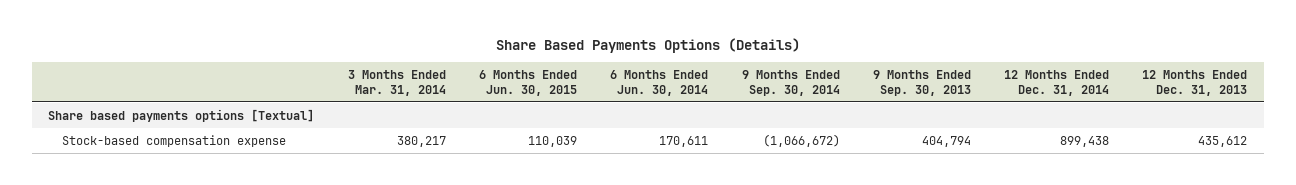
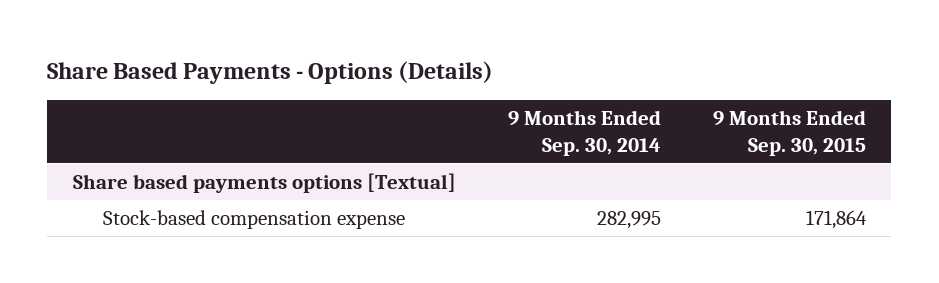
- Share Based Payments Options (Details)
+ Share Based Payments - Options (Details)
- | 3 Months Ended Mar. 31, 2014 | 6 Months Ended Jun. 30, 2015 | 6 Months Ended Jun. 30, 2014 | 9 Months Ended Sep. 30, 2014 | 9 Months Ended Sep. 30, 2013 | 12 Months Ended Dec. 31, 2014 | 12 Months Ended Dec. 31, 2013
+ | 9 Months Ended Sep. 30, 2014 | 9 Months Ended Sep. 30, 2015
- Stock-based compensation expense | 380,217 | 110,039 | 170,611 | (1,066,672) | 404,794 | 899,438 | 435,612
+ Stock-based compensation expense | 282,995 | 171,864

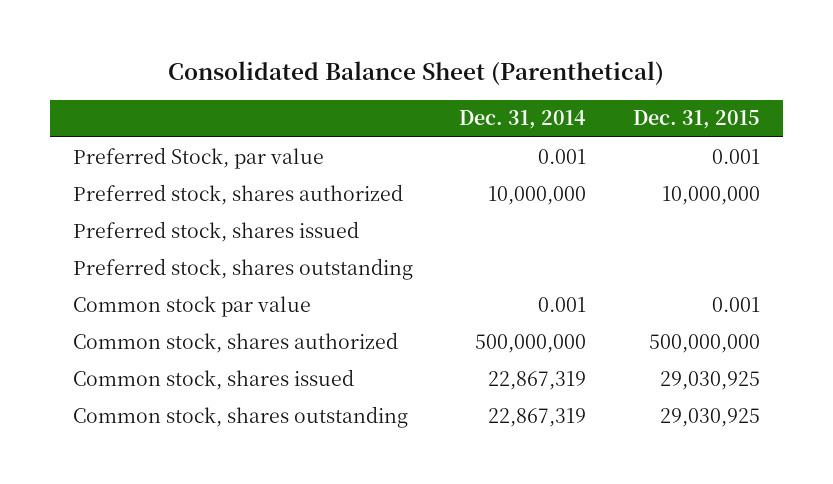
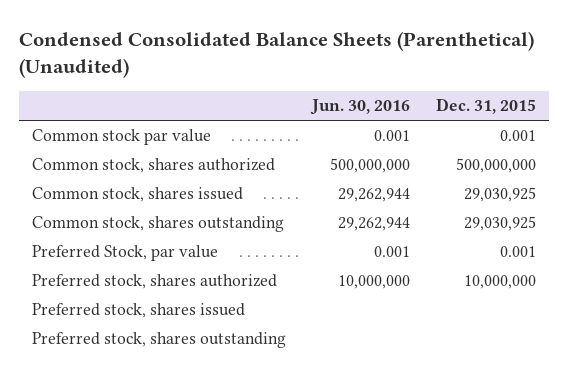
- Consolidated Balance Sheet (Parenthetical)
+ Condensed Consolidated Balance Sheets (Parenthetical) (Unaudited)
- | Dec. 31, 2014 | Dec. 31, 2015
+ | Jun. 30, 2016 | Dec. 31, 2015
moved down: Preferred Stock, par value | 0.001 | 0.001
moved down: Preferred stock, shares authorized | 10,000,000 | 10,000,000
moved down: Preferred stock, shares issued
moved down: Preferred stock, shares outstanding

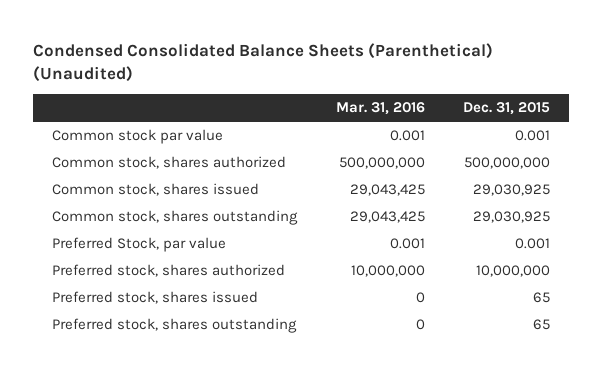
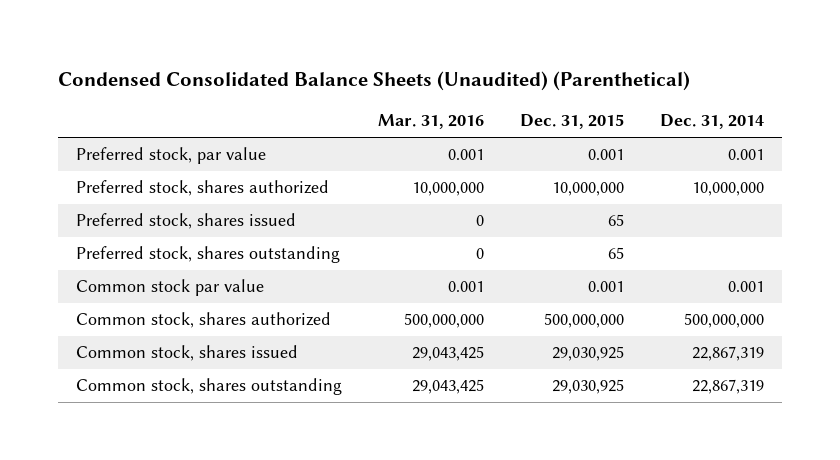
- Condensed Consolidated Balance Sheets (Parenthetical) (Unaudited)
+ Condensed Consolidated Balance Sheets (Unaudited) (Parenthetical)
- | Mar. 31, 2016 | Dec. 31, 2015
+ | Mar. 31, 2016 | Dec. 31, 2015 | Dec. 31, 2014
+ Preferred stock, par value | 0.001 | 0.001 | 0.001
moved up: Preferred stock, shares authorized | 10,000,000 | 10,000,000 | 10,000,000
moved up: Preferred stock, shares issued | 0 | 65 |
moved up: Preferred stock, shares outstanding | 0 | 65 |
- Preferred Stock, par value | 0.001 | 0.001

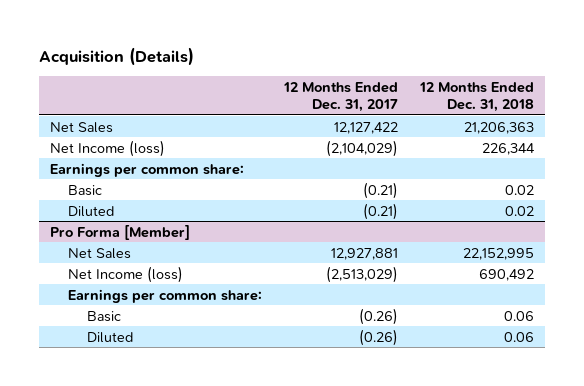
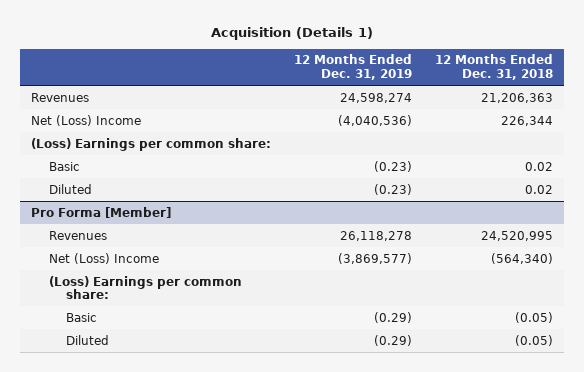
- Acquisition (Details)
+ Acquisition (Details 1)
- | 12 Months Ended Dec. 31, 2017 | 12 Months Ended Dec. 31, 2018
+ | 12 Months Ended Dec. 31, 2019 | 12 Months Ended Dec. 31, 2018
- Net Sales | 12,127,422 | 21,206,363
- Net Income (loss) | (2,104,029) | 226,344
- Earnings per common share:
+ Revenues | 24,598,274 | 21,206,363
+ Net (Loss) Income | (4,040,536) | 226,344
+ (Loss) Earnings per common share:
@ Pro Forma [Member]
- Net Sales | 12,927,881 | 22,152,995
- Net Income (loss) | (2,513,029) | 690,492
- Earnings per common share:
- Basic | (0.26) | 0.06
- Diluted | (0.26) | 0.06
+ Revenues | 26,118,278 | 24,520,995
+ Net (Loss) Income | (3,869,577) | (564,340)
+ (Loss) Earnings per common share:
+ Basic | (0.29) | (0.05)
+ Diluted | (0.29) | (0.05)

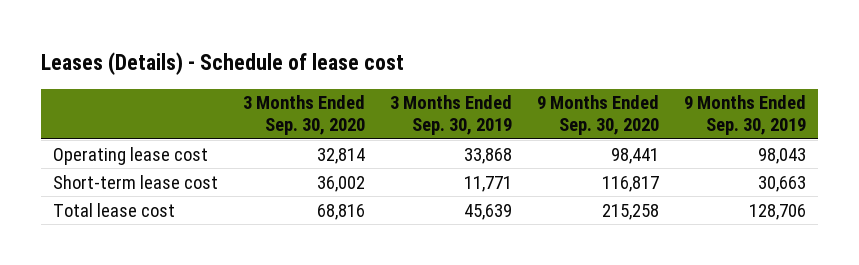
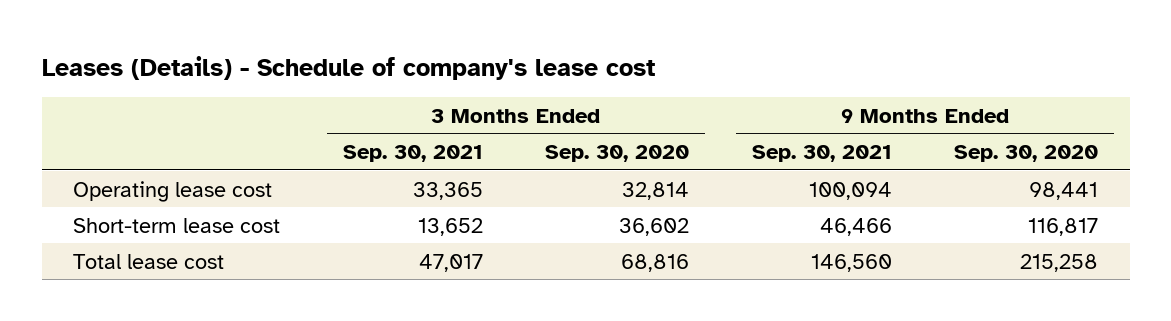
- Leases (Details) - Schedule of lease cost
+ Leases (Details) - Schedule of company's lease cost
- | 3 Months Ended Sep. 30, 2020 | 3 Months Ended Sep. 30, 2019 | 9 Months Ended Sep. 30, 2020 | 9 Months Ended Sep. 30, 2019
+ | 3 Months Ended Sep. 30, 2021 | 3 Months Ended Sep. 30, 2020 | 9 Months Ended Sep. 30, 2021 | 9 Months Ended Sep. 30, 2020
- Short-term lease cost | 36,002 | 11,771 | 116,817 | 30,663
+ Short-term lease cost | 13,652 | 36,602 | 46,466 | 116,817

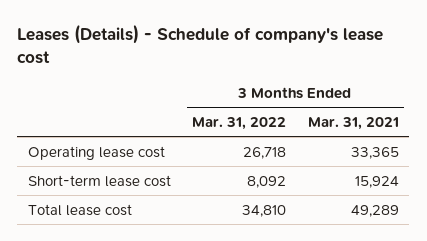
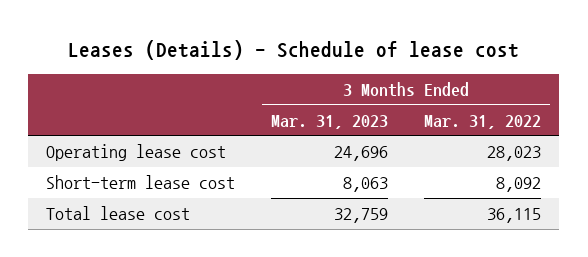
- Leases (Details) - Schedule of company's lease cost
+ Leases (Details) - Schedule of lease cost
- | 3 Months Ended Mar. 31, 2022 | 3 Months Ended Mar. 31, 2021
+ | 3 Months Ended Mar. 31, 2023 | 3 Months Ended Mar. 31, 2022
- Operating lease cost | 26,718 | 33,365
+ Operating lease cost | 24,696 | 28,023
- Total lease cost | 34,810 | 49,289
+ Total lease cost | 32,759 | 36,115

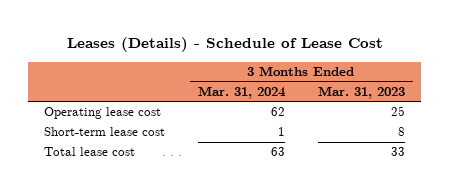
- Leases (Details) - Schedule of lease cost
+ Leases (Details) - Schedule of Lease Cost
- | 3 Months Ended Mar. 31, 2023 | 3 Months Ended Mar. 31, 2022
+ | 3 Months Ended Mar. 31, 2024 | 3 Months Ended Mar. 31, 2023
- Operating lease cost | 24,696 | 28,023
- Short-term lease cost | 8,063 | 8,092
- Total lease cost | 32,759 | 36,115
+ Operating lease cost | 62 | 25
+ Short-term lease cost | 1 | 8
+ Total lease cost | 63 | 33

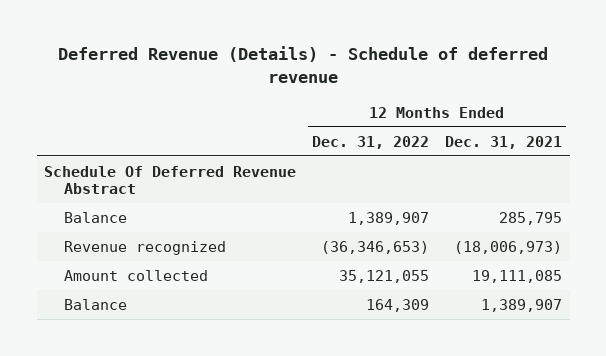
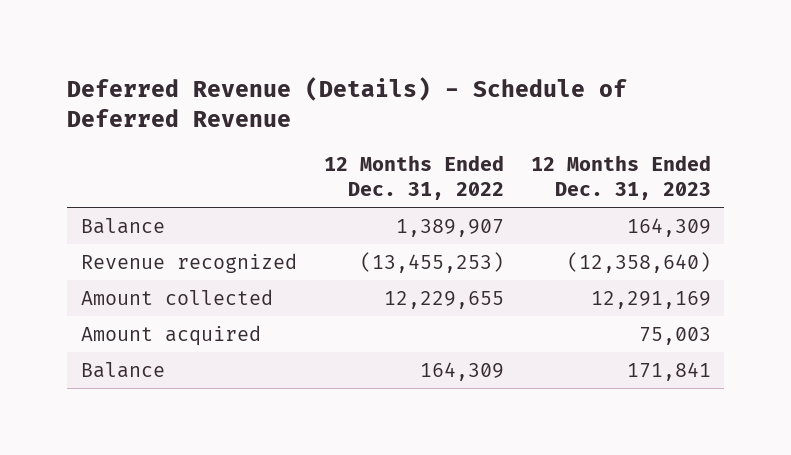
- Deferred Revenue (Details) - Schedule of deferred revenue
+ Deferred Revenue (Details) - Schedule of Deferred Revenue
- | 12 Months Ended Dec. 31, 2022 | 12 Months Ended Dec. 31, 2021
+ | 12 Months Ended Dec. 31, 2022 | 12 Months Ended Dec. 31, 2023
- Schedule Of Deferred Revenue Abstract
- Revenue recognized | (36,346,653) | (18,006,973)
- Amount collected | 35,121,055 | 19,111,085
+ Revenue recognized | (13,455,253) | (12,358,640)
+ Amount collected | 12,229,655 | 12,291,169
+ Amount acquired | | 75,003

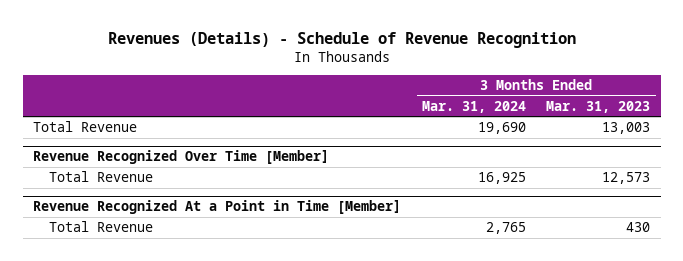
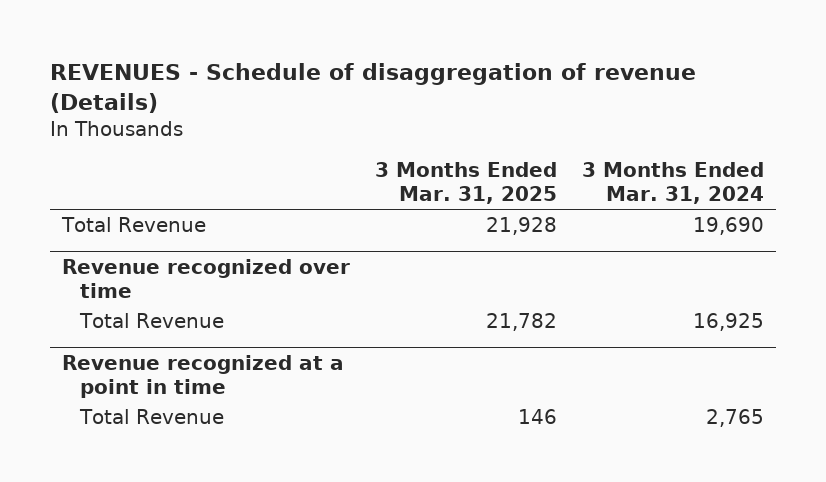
- Revenues (Details) - Schedule of Revenue Recognition
+ REVENUES - Schedule of disaggregation of revenue (Details)
- | 3 Months Ended Mar. 31, 2024 | 3 Months Ended Mar. 31, 2023
+ | 3 Months Ended Mar. 31, 2025 | 3 Months Ended Mar. 31, 2024
- Revenue Recognized Over Time [Member]
+ Revenue recognized over time
- Revenue Recognized At a Point in Time [Member]
+ Revenue recognized at a point in time

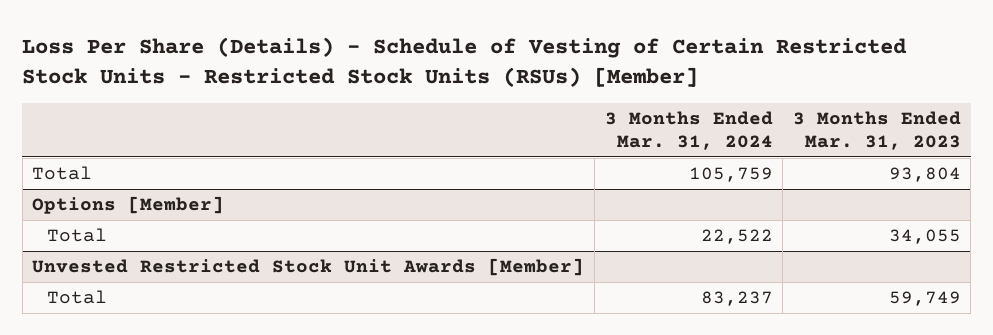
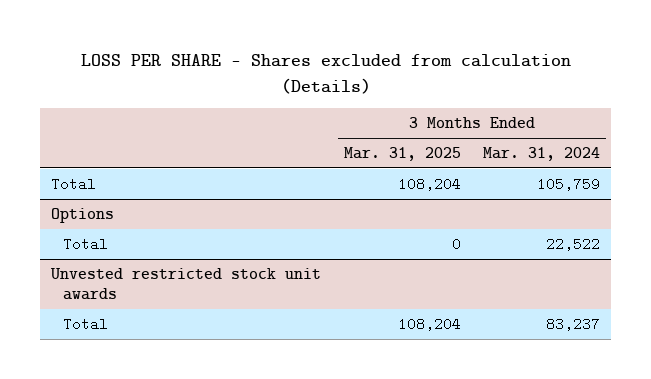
- Loss Per Share (Details) - Schedule of Vesting of Certain Restricted Stock Units - Restricted Stock Units (RSUs) [Member]
+ LOSS PER SHARE - Shares excluded from calculation (Details)
- | 3 Months Ended Mar. 31, 2024 | 3 Months Ended Mar. 31, 2023
+ | 3 Months Ended Mar. 31, 2025 | 3 Months Ended Mar. 31, 2024
- Options [Member]
+ Options
- Unvested Restricted Stock Unit Awards [Member]
+ Unvested restricted stock unit awards

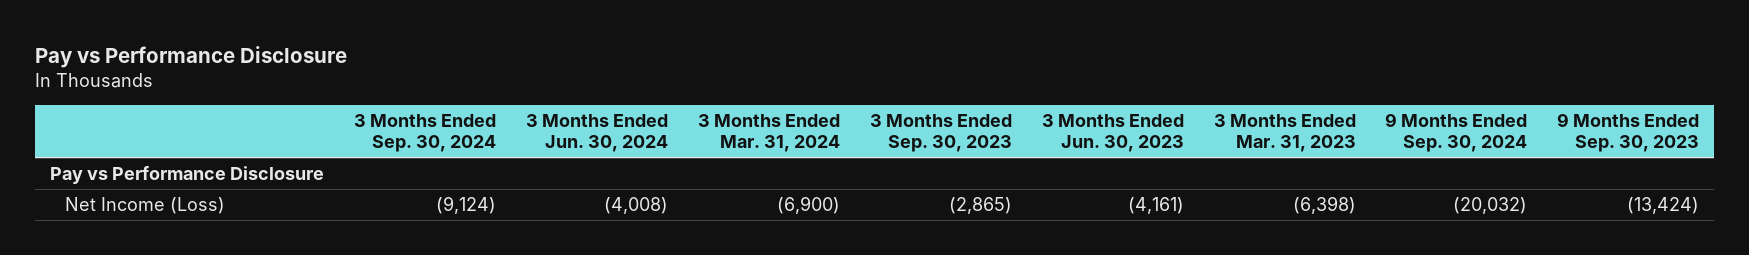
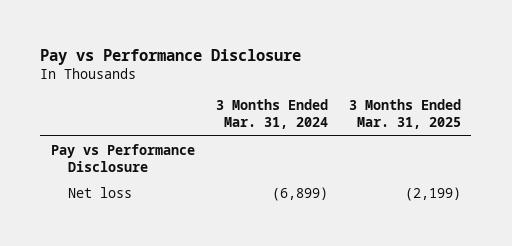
- | 3 Months Ended Sep. 30, 2024 | 3 Months Ended Jun. 30, 2024 | 3 Months Ended Mar. 31, 2024 | 3 Months Ended Sep. 30, 2023 | 3 Months Ended Jun. 30, 2023 | 3 Months Ended Mar. 31, 2023 | 9 Months Ended Sep. 30, 2024 | 9 Months Ended Sep. 30, 2023
+ | 3 Months Ended Mar. 31, 2024 | 3 Months Ended Mar. 31, 2025
- Net Income (Loss) | (9,124) | (4,008) | (6,900) | (2,865) | (4,161) | (6,398) | (20,032) | (13,424)
+ Net loss | (6,899) | (2,199)

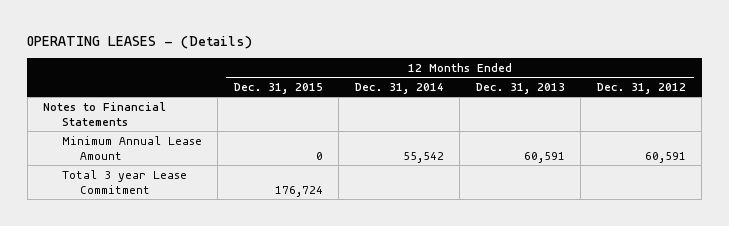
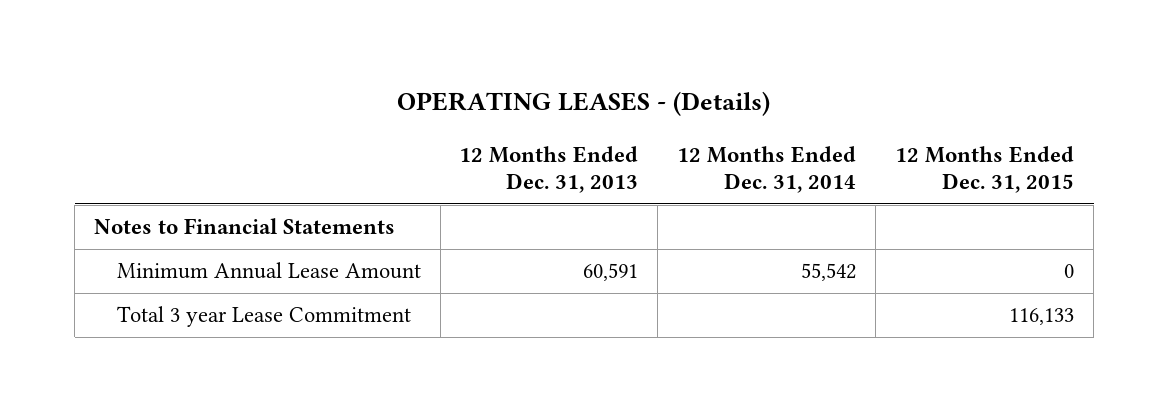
- | 12 Months Ended Dec. 31, 2015 | 12 Months Ended Dec. 31, 2014 | 12 Months Ended Dec. 31, 2013 | 12 Months Ended Dec. 31, 2012
+ | 12 Months Ended Dec. 31, 2013 | 12 Months Ended Dec. 31, 2014 | 12 Months Ended Dec. 31, 2015
- Total 3 year Lease Commitment | 176,724 | | |
+ Total 3 year Lease Commitment | | | 116,133

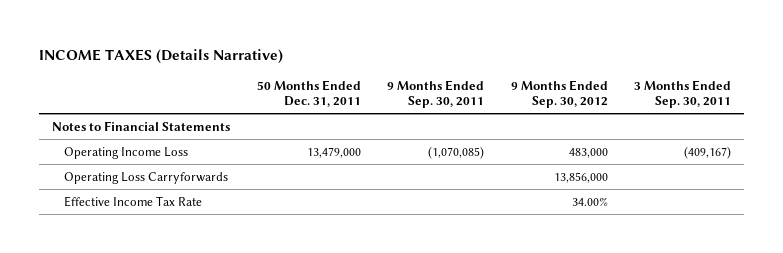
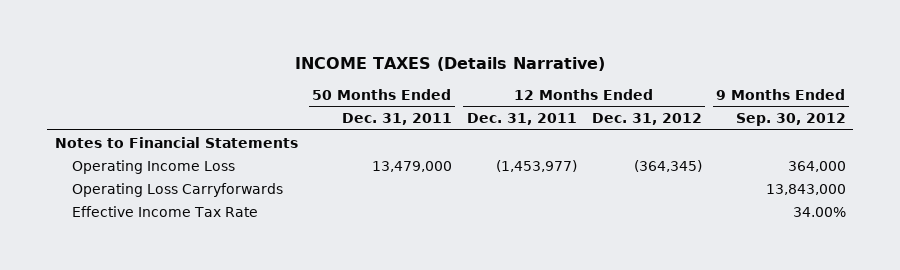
- | 50 Months Ended Dec. 31, 2011 | 9 Months Ended Sep. 30, 2011 | 9 Months Ended Sep. 30, 2012 | 3 Months Ended Sep. 30, 2011
+ | 50 Months Ended Dec. 31, 2011 | 12 Months Ended Dec. 31, 2011 | 12 Months Ended Dec. 31, 2012 | 9 Months Ended Sep. 30, 2012
- Operating Income Loss | 13,479,000 | (1,070,085) | 483,000 | (409,167)
- Operating Loss Carryforwards | | | 13,856,000 |
+ Operating Income Loss | 13,479,000 | (1,453,977) | (364,345) | 364,000
+ Operating Loss Carryforwards | | | | 13,843,000

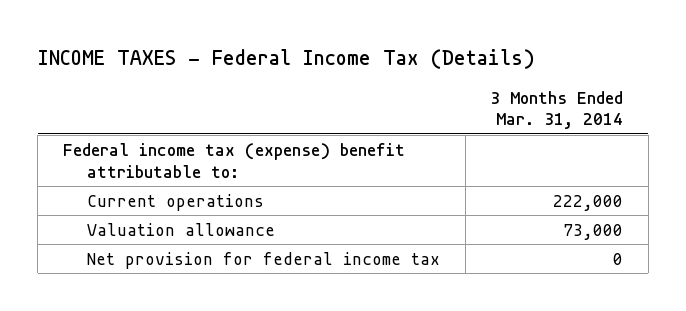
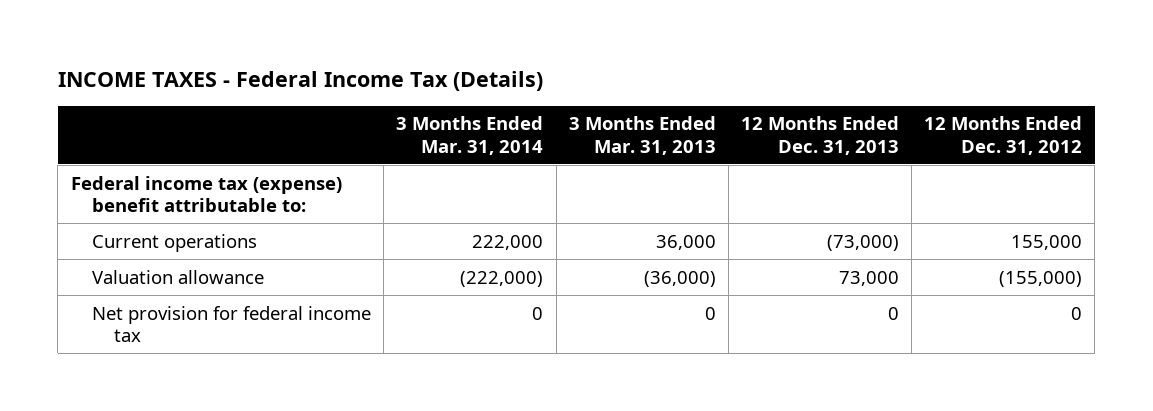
- | 3 Months Ended Mar. 31, 2014
+ | 3 Months Ended Mar. 31, 2014 | 3 Months Ended Mar. 31, 2013 | 12 Months Ended Dec. 31, 2013 | 12 Months Ended Dec. 31, 2012
- Valuation allowance | 73,000
+ Valuation allowance | (222,000) | (36,000) | 73,000 | (155,000)

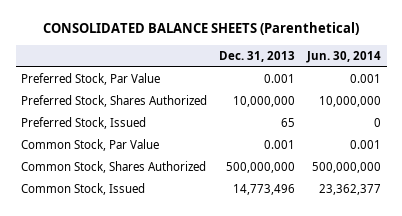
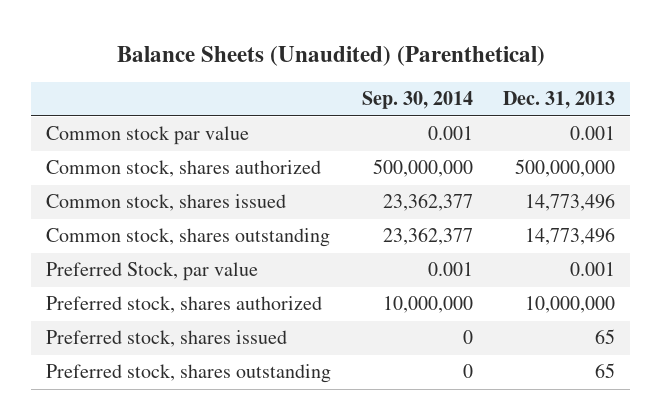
- CONSOLIDATED BALANCE SHEETS (Parenthetical)
+ Balance Sheets (Unaudited) (Parenthetical)
- | Dec. 31, 2013 | Jun. 30, 2014
+ | Sep. 30, 2014 | Dec. 31, 2013
- Preferred Stock, Par Value | 0.001 | 0.001
- Preferred Stock, Shares Authorized | 10,000,000 | 10,000,000
- Preferred Stock, Issued | 65 | 0
- Common Stock, Par Value | 0.001 | 0.001
- Common Stock, Shares Authorized | 500,000,000 | 500,000,000
- Common Stock, Issued | 14,773,496 | 23,362,377
+ Common stock par value | 0.001 | 0.001
+ Common stock, shares authorized | 500,000,000 | 500,000,000
+ Common stock, shares issued | 23,362,377 | 14,773,496
+ Common stock, shares outstanding | 23,362,377 | 14,773,496
+ Preferred Stock, par value | 0.001 | 0.001
+ Preferred stock, shares authorized | 10,000,000 | 10,000,000
+ Preferred stock, shares issued | 0 | 65
+ Preferred stock, shares outstanding | 0 | 65

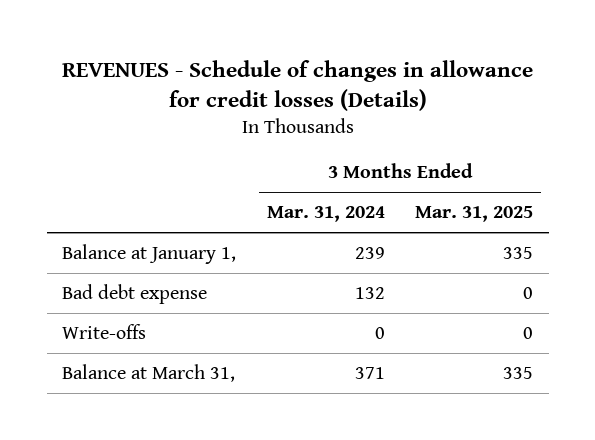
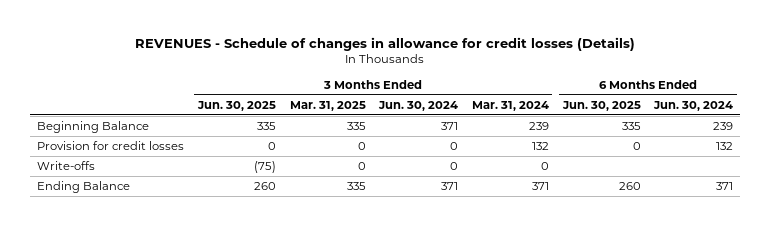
- | 3 Months Ended Mar. 31, 2024 | 3 Months Ended Mar. 31, 2025
+ | 3 Months Ended Jun. 30, 2025 | 3 Months Ended Mar. 31, 2025 | 3 Months Ended Jun. 30, 2024 | 3 Months Ended Mar. 31, 2024 | 6 Months Ended Jun. 30, 2025 | 6 Months Ended Jun. 30, 2024
- Balance at January 1, | 239 | 335
- Bad debt expense | 132 | 0
+ Beginning Balance | 335 | 335 | 371 | 239 | 335 | 239
+ Provision for credit losses | 0 | 0 | 0 | 132 | 0 | 132
- Balance at March 31, | 371 | 335
+ Ending Balance | 260 | 335 | 371 | 371 | 260 | 371

